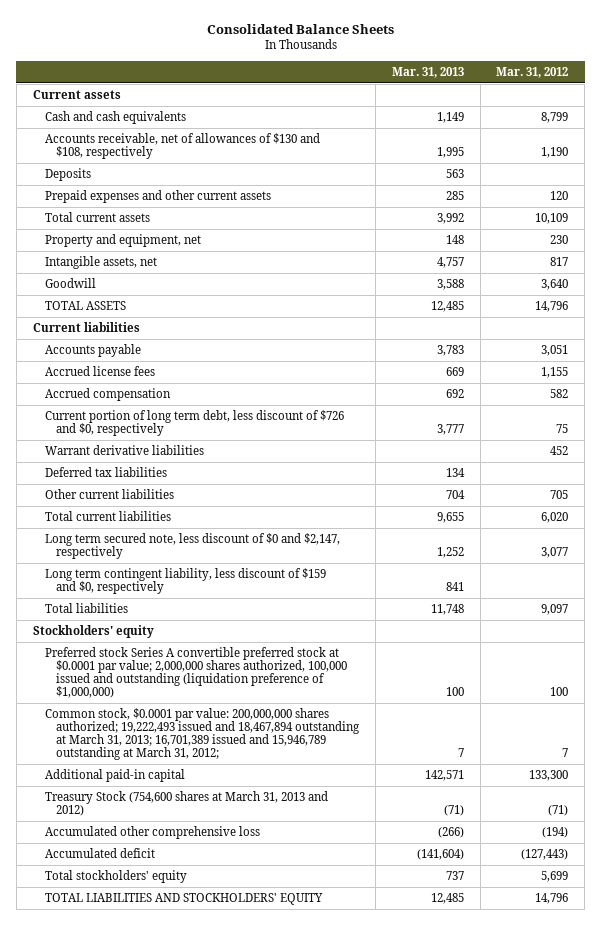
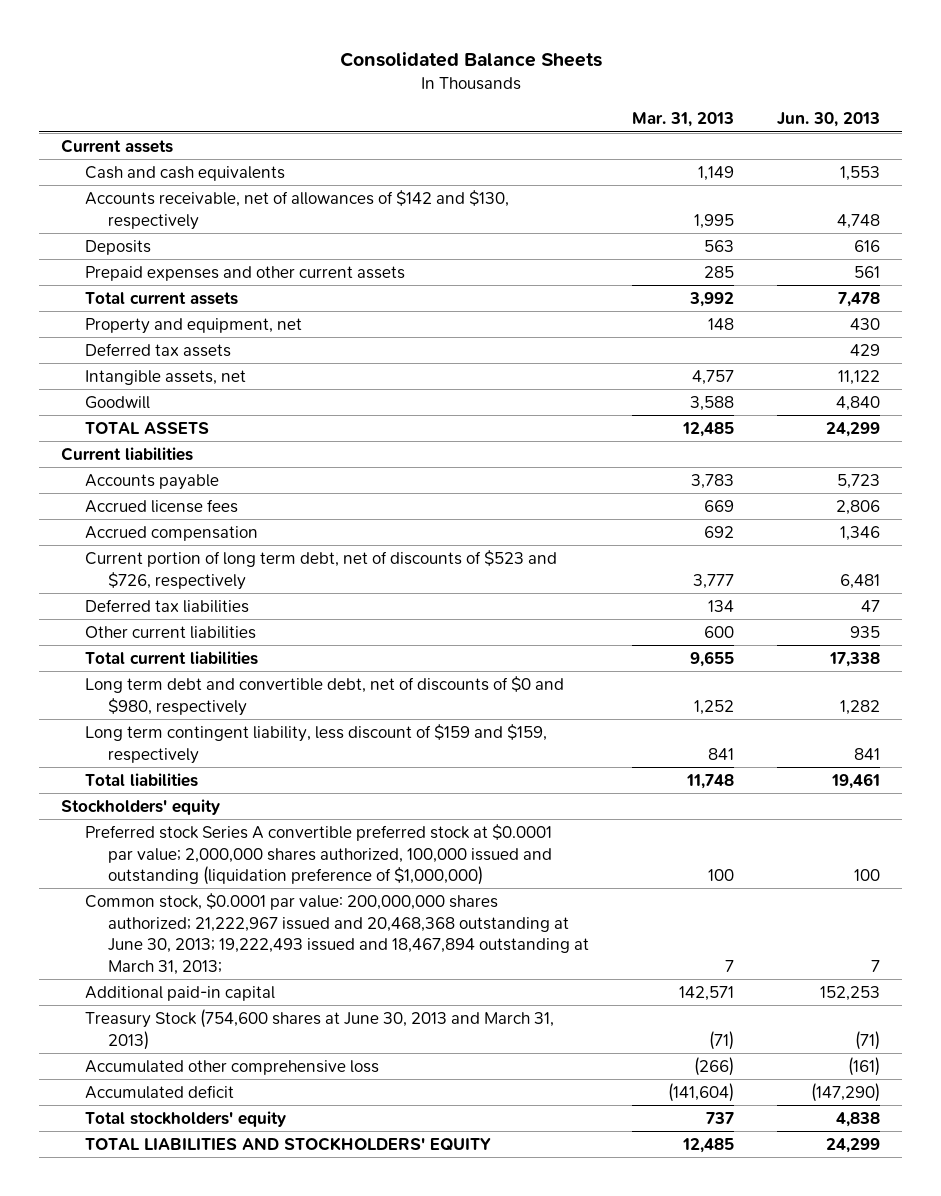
- | Mar. 31, 2013 | Mar. 31, 2012
+ | Mar. 31, 2013 | Jun. 30, 2013
- Accounts receivable, net of allowances of $130 and $108, respectively | 1,995 | 1,190
+ Accounts receivable, net of allowances of $142 and $130, respectively | 1,995 | 4,748
+ Deferred tax assets | | 429
- Current portion of long term debt, less discount of $726 and $0, respectively | 3,777 | 75
- Warrant derivative liabilities | | 452
+ Current portion of long term debt, net of discounts of $523 and $726, respectively | 3,777 | 6,481
- Other current liabilities | 704 | 705
+ Other current liabilities | 600 | 935
- Long term secured note, less discount of $0 and $2,147, respectively | 1,252 | 3,077
- Long term contingent liability, less discount of $159 and $0, respectively | 841 |
+ Long term debt and convertible debt, net of discounts of $0 and $980, respectively | 1,252 | 1,282
+ Long term contingent liability, less discount of $159 and $159, respectively | 841 | 841
- Common stock, $0.0001 par value: 200,000,000 shares authorized; 19,222,493 issued and 18,467,894 outstanding at March 31, 2013; 16,701,389 issued and 15,946,789 outstanding at March 31, 2012; | 7 | 7
+ Common stock, $0.0001 par value: 200,000,000 shares authorized; 21,222,967 issued and 20,468,368 outstanding at June 30, 2013; 19,222,493 issued and 18,467,894 outstanding at March 31, 2013; | 7 | 7
- Treasury Stock (754,600 shares at March 31, 2013 and 2012) | (71) | (71)
+ Treasury Stock (754,600 shares at June 30, 2013 and March 31, 2013) | (71) | (71)

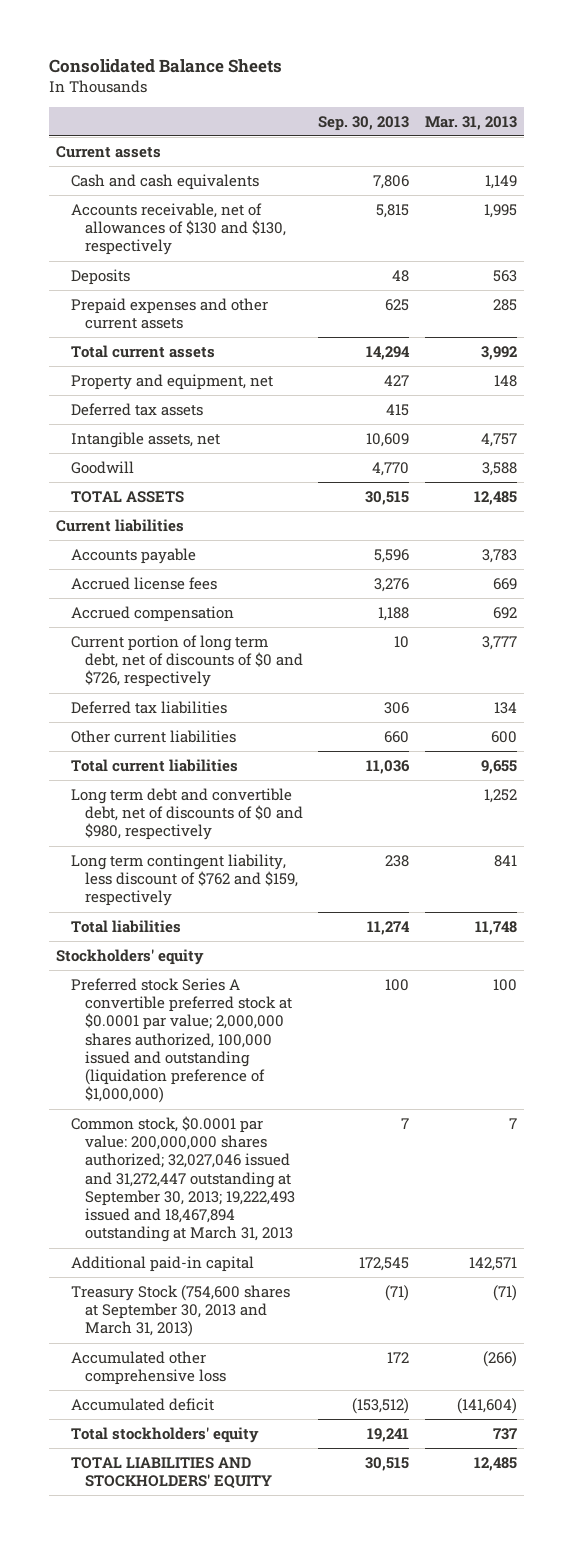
- | Mar. 31, 2013 | Jun. 30, 2013
+ | Sep. 30, 2013 | Mar. 31, 2013
- Accounts receivable, net of allowances of $142 and $130, respectively | 1,995 | 4,748
+ Accounts receivable, net of allowances of $130 and $130, respectively | 5,815 | 1,995
- Current portion of long term debt, net of discounts of $523 and $726, respectively | 3,777 | 6,481
+ Current portion of long term debt, net of discounts of $0 and $726, respectively | 10 | 3,777
- Long term contingent liability, less discount of $159 and $159, respectively | 841 | 841
+ Long term contingent liability, less discount of $762 and $159, respectively | 238 | 841
- Common stock, $0.0001 par value: 200,000,000 shares authorized; 21,222,967 issued and 20,468,368 outstanding at June 30, 2013; 19,222,493 issued and 18,467,894 outstanding at March 31, 2013; | 7 | 7
+ Common stock, $0.0001 par value: 200,000,000 shares authorized; 32,027,046 issued and 31,272,447 outstanding at September 30, 2013; 19,222,493 issued and 18,467,894 outstanding at March 31, 2013 | 7 | 7
- Treasury Stock (754,600 shares at June 30, 2013 and March 31, 2013) | (71) | (71)
+ Treasury Stock (754,600 shares at September 30, 2013 and March 31, 2013) | (71) | (71)

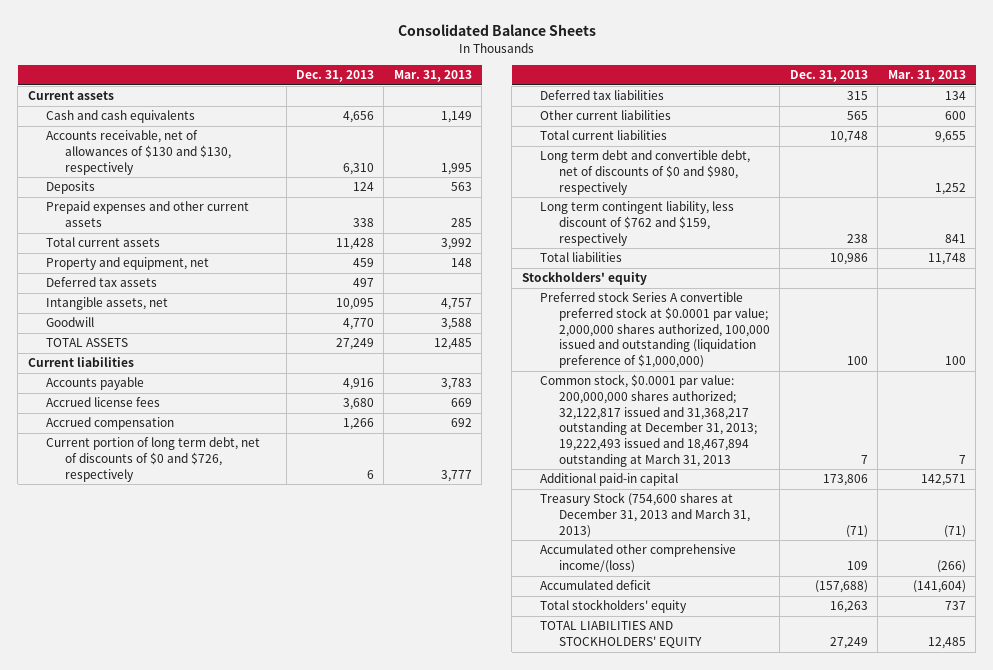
- | Sep. 30, 2013 | Mar. 31, 2013
+ | Dec. 31, 2013 | Mar. 31, 2013
- Common stock, $0.0001 par value: 200,000,000 shares authorized; 32,027,046 issued and 31,272,447 outstanding at September 30, 2013; 19,222,493 issued and 18,467,894 outstanding at March 31, 2013 | 7 | 7
+ Common stock, $0.0001 par value: 200,000,000 shares authorized; 32,122,817 issued and 31,368,217 outstanding at December 31, 2013; 19,222,493 issued and 18,467,894 outstanding at March 31, 2013 | 7 | 7
- Treasury Stock (754,600 shares at September 30, 2013 and March 31, 2013) | (71) | (71)
- Accumulated other comprehensive loss | 172 | (266)
+ Treasury Stock (754,600 shares at December 31, 2013 and March 31, 2013) | (71) | (71)
+ Accumulated other comprehensive income/(loss) | 109 | (266)

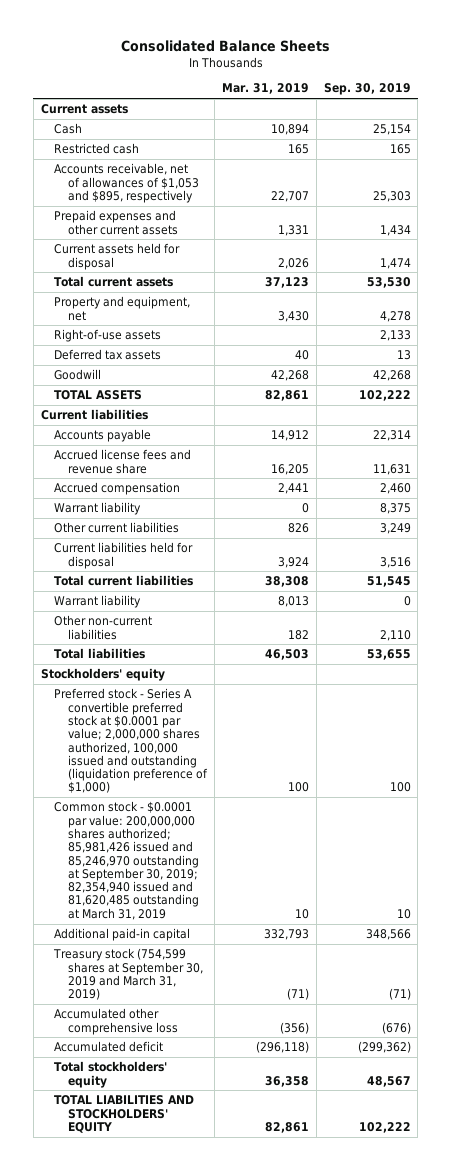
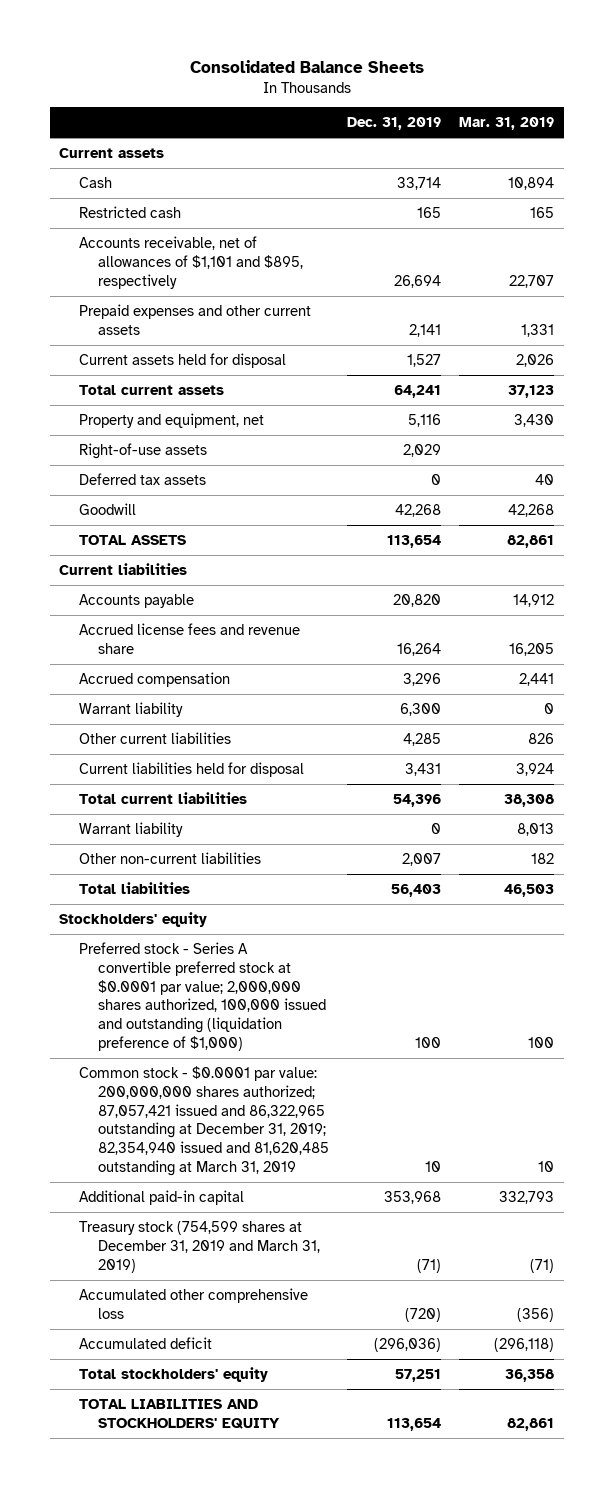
- | Mar. 31, 2019 | Sep. 30, 2019
+ | Dec. 31, 2019 | Mar. 31, 2019
- Accounts receivable, net of allowances of $1,053 and $895, respectively | 22,707 | 25,303
+ Accounts receivable, net of allowances of $1,101 and $895, respectively | 26,694 | 22,707
- Common stock - $0.0001 par value: 200,000,000 shares authorized; 85,981,426 issued and 85,246,970 outstanding at September 30, 2019; 82,354,940 issued and 81,620,485 outstanding at March 31, 2019 | 10 | 10
+ Common stock - $0.0001 par value: 200,000,000 shares authorized; 87,057,421 issued and 86,322,965 outstanding at December 31, 2019; 82,354,940 issued and 81,620,485 outstanding at March 31, 2019 | 10 | 10
- Treasury stock (754,599 shares at September 30, 2019 and March 31, 2019) | (71) | (71)
+ Treasury stock (754,599 shares at December 31, 2019 and March 31, 2019) | (71) | (71)

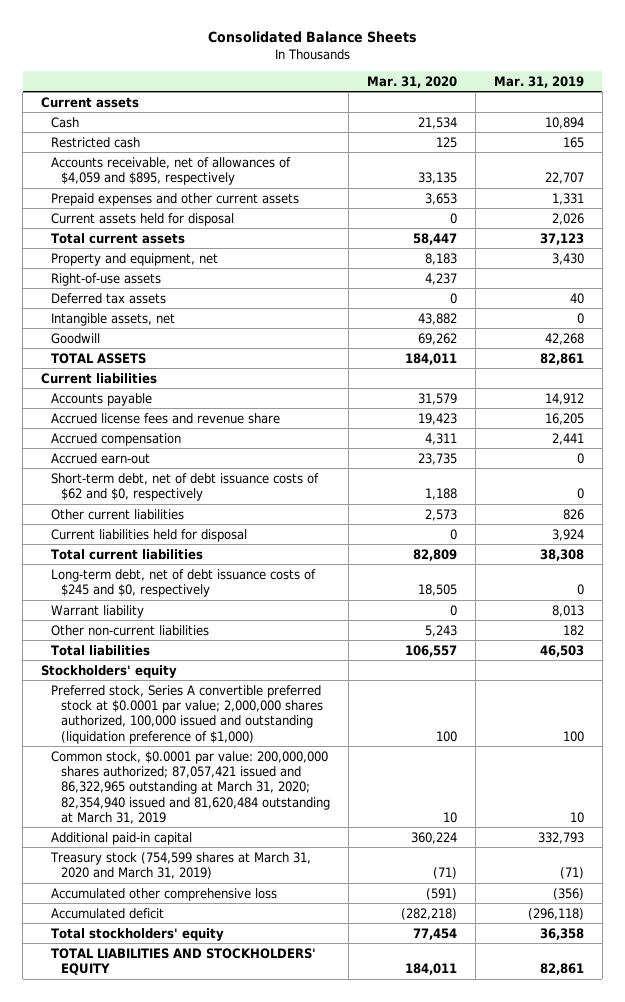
- | Dec. 31, 2019 | Mar. 31, 2019
+ | Mar. 31, 2020 | Mar. 31, 2019
- Accounts receivable, net of allowances of $1,101 and $895, respectively | 26,694 | 22,707
+ Accounts receivable, net of allowances of $4,059 and $895, respectively | 33,135 | 22,707
+ Intangible assets, net | 43,882 | 0
- Warrant liability | 6,300 | 0
+ Accrued earn-out | 23,735 | 0
+ Short-term debt, net of debt issuance costs of $62 and $0, respectively | 1,188 | 0
+ Long-term debt, net of debt issuance costs of $245 and $0, respectively | 18,505 | 0
- Preferred stock - Series A convertible preferred stock at $0.0001 par value; 2,000,000 shares authorized, 100,000 issued and outstanding (liquidation preference of $1,000) | 100 | 100
- Common stock - $0.0001 par value: 200,000,000 shares authorized; 87,057,421 issued and 86,322,965 outstanding at December 31, 2019; 82,354,940 issued and 81,620,485 outstanding at March 31, 2019 | 10 | 10
+ Preferred stock, Series A convertible preferred stock at $0.0001 par value; 2,000,000 shares authorized, 100,000 issued and outstanding (liquidation preference of $1,000) | 100 | 100
+ Common stock, $0.0001 par value: 200,000,000 shares authorized; 87,057,421 issued and 86,322,965 outstanding at March 31, 2020; 82,354,940 issued and 81,620,484 outstanding at March 31, 2019 | 10 | 10
- Treasury stock (754,599 shares at December 31, 2019 and March 31, 2019) | (71) | (71)
+ Treasury stock (754,599 shares at March 31, 2020 and March 31, 2019) | (71) | (71)

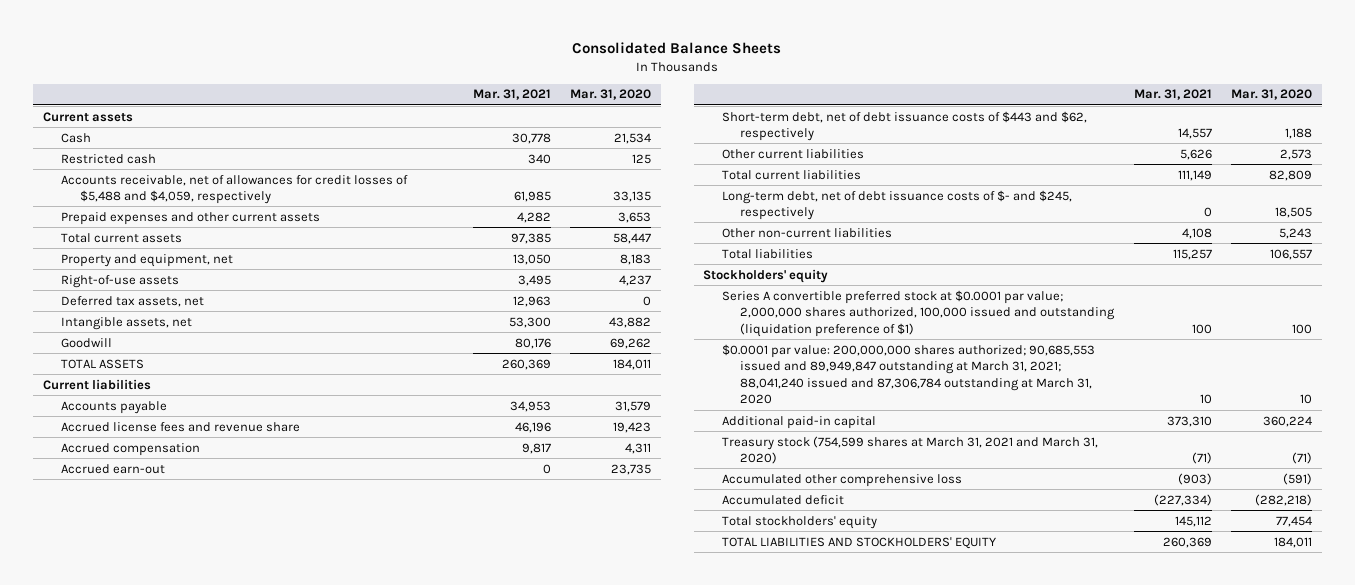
- | Mar. 31, 2020 | Mar. 31, 2019
+ | Mar. 31, 2021 | Mar. 31, 2020
- Accounts receivable, net of allowances of $4,059 and $895, respectively | 33,135 | 22,707
+ Accounts receivable, net of allowances for credit losses of $5,488 and $4,059, respectively | 61,985 | 33,135
- Current assets held for disposal | 0 | 2,026
- Deferred tax assets | 0 | 40
+ Deferred tax assets, net | 12,963 | 0
- Short-term debt, net of debt issuance costs of $62 and $0, respectively | 1,188 | 0
+ Short-term debt, net of debt issuance costs of $443 and $62, respectively | 14,557 | 1,188
- Current liabilities held for disposal | 0 | 3,924
- Long-term debt, net of debt issuance costs of $245 and $0, respectively | 18,505 | 0
- Warrant liability | 0 | 8,013
+ Long-term debt, net of debt issuance costs of $- and $245, respectively | 0 | 18,505
- Preferred stock, Series A convertible preferred stock at $0.0001 par value; 2,000,000 shares authorized, 100,000 issued and outstanding (liquidation preference of $1,000) | 100 | 100
- Common stock, $0.0001 par value: 200,000,000 shares authorized; 87,057,421 issued and 86,322,965 outstanding at March 31, 2020; 82,354,940 issued and 81,620,484 outstanding at March 31, 2019 | 10 | 10
+ Series A convertible preferred stock at $0.0001 par value; 2,000,000 shares authorized, 100,000 issued and outstanding (liquidation preference of $1) | 100 | 100
+ $0.0001 par value: 200,000,000 shares authorized; 90,685,553 issued and 89,949,847 outstanding at March 31, 2021; 88,041,240 issued and 87,306,784 outstanding at March 31, 2020 | 10 | 10
- Treasury stock (754,599 shares at March 31, 2020 and March 31, 2019) | (71) | (71)
+ Treasury stock (754,599 shares at March 31, 2021 and March 31, 2020) | (71) | (71)

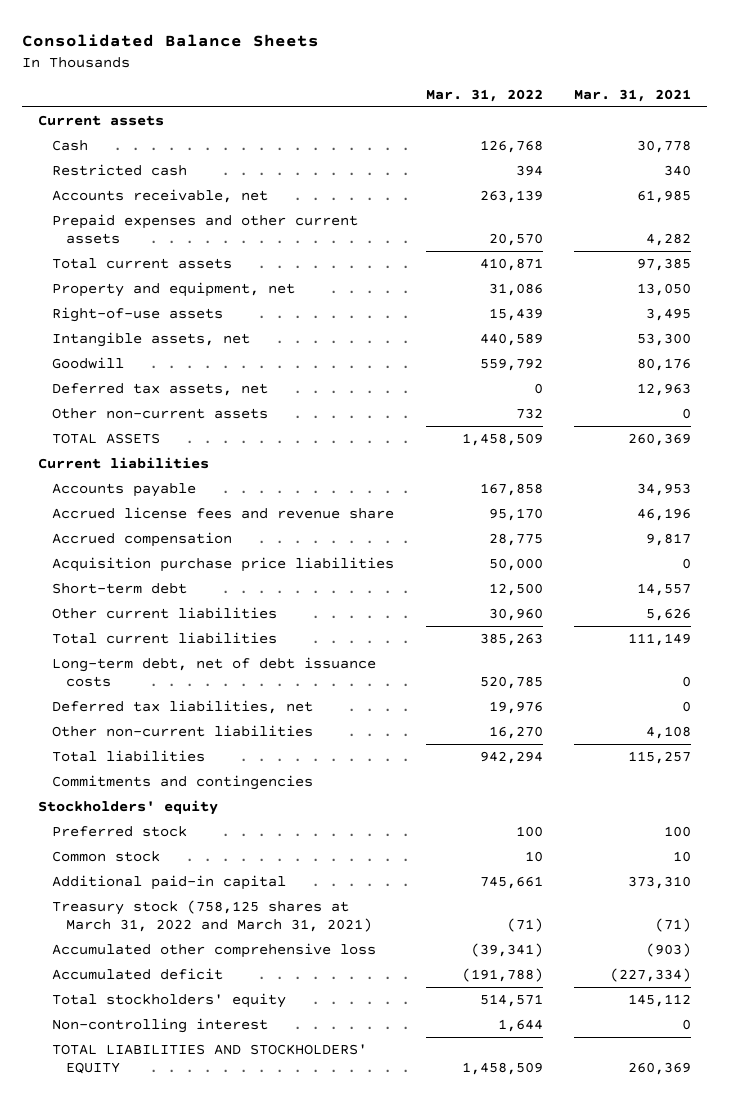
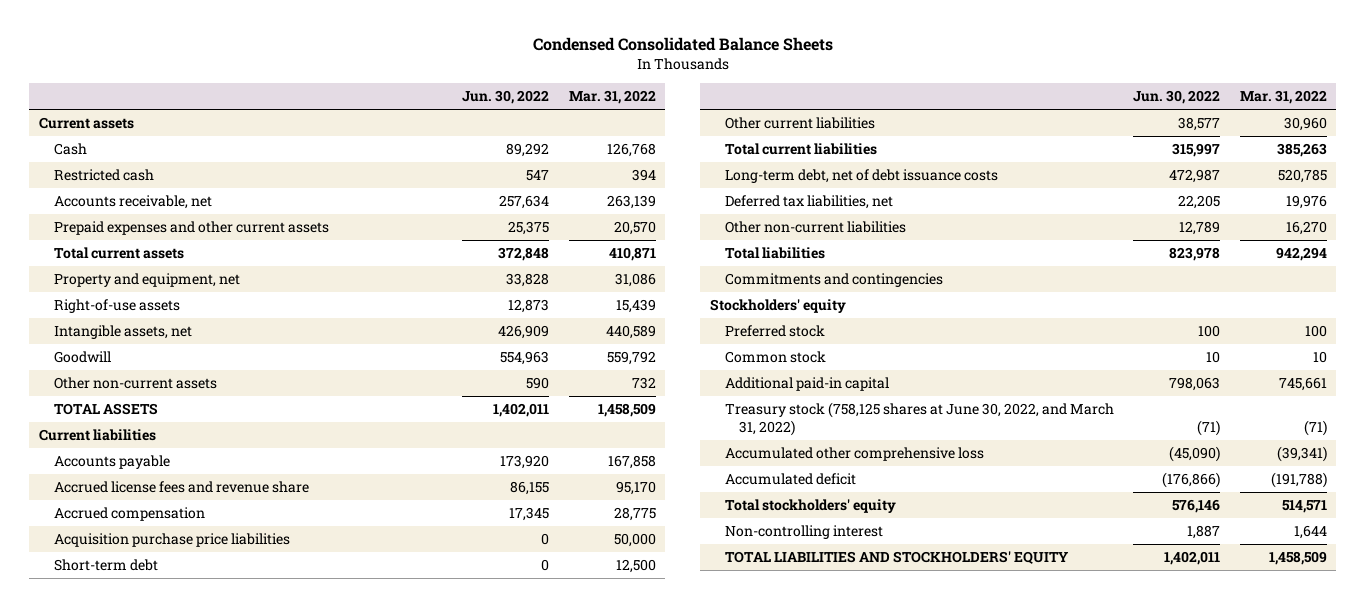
- Consolidated Balance Sheets
+ Condensed Consolidated Balance Sheets
- | Mar. 31, 2022 | Mar. 31, 2021
+ | Jun. 30, 2022 | Mar. 31, 2022
- Deferred tax assets, net | 0 | 12,963
- Treasury stock (758,125 shares at March 31, 2022 and March 31, 2021) | (71) | (71)
+ Treasury stock (758,125 shares at June 30, 2022, and March 31, 2022) | (71) | (71)

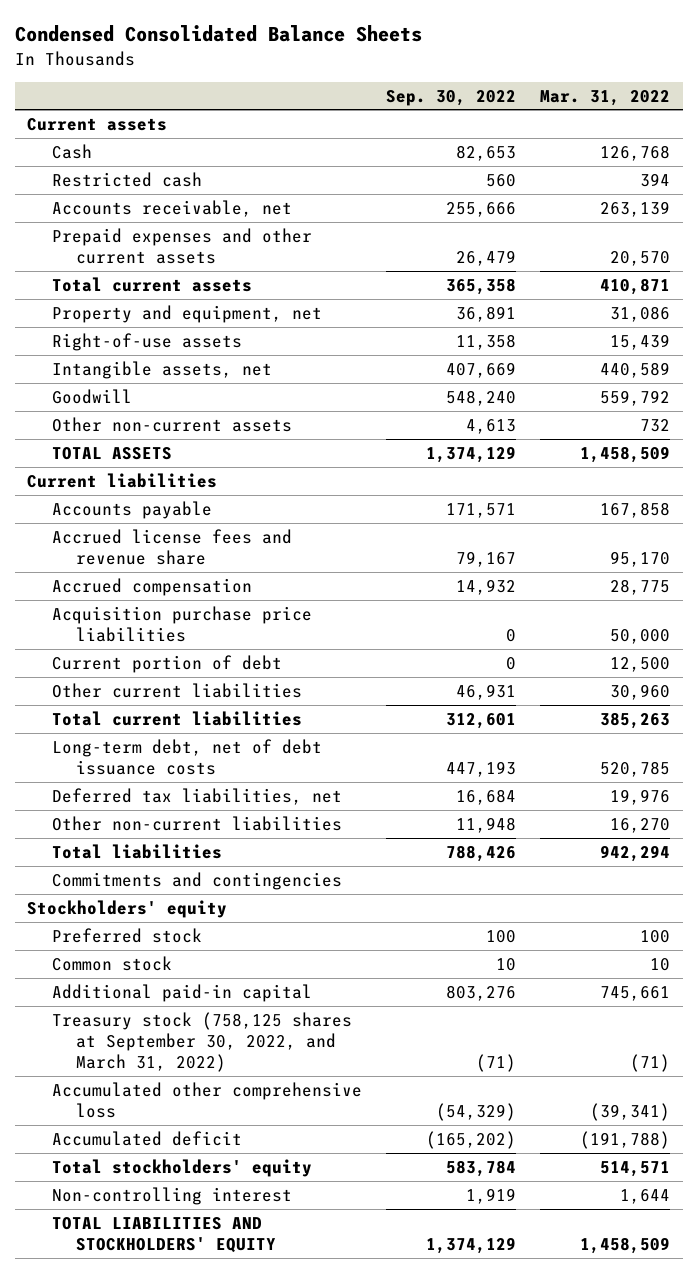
- | Jun. 30, 2022 | Mar. 31, 2022
+ | Sep. 30, 2022 | Mar. 31, 2022
- Short-term debt | 0 | 12,500
+ Current portion of debt | 0 | 12,500
- Treasury stock (758,125 shares at June 30, 2022, and March 31, 2022) | (71) | (71)
+ Treasury stock (758,125 shares at September 30, 2022, and March 31, 2022) | (71) | (71)

